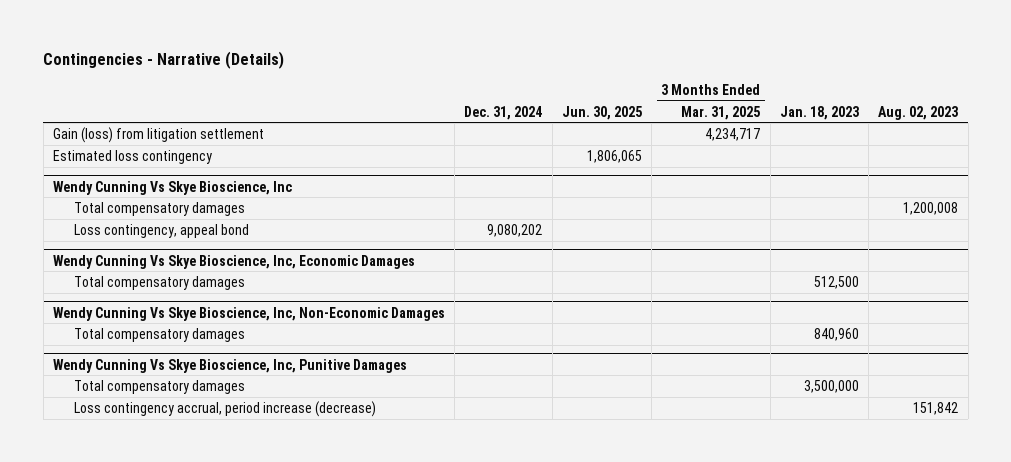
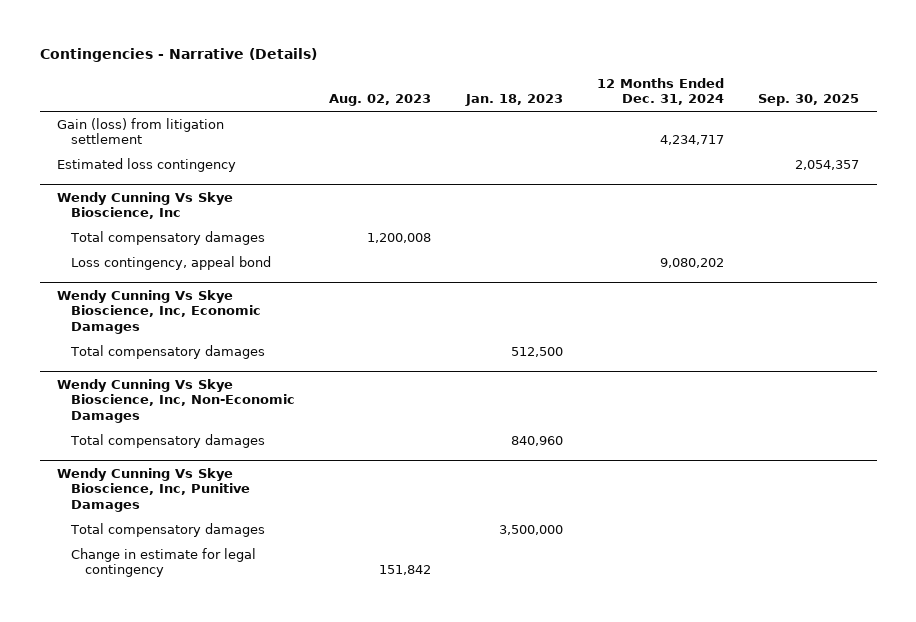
- | Dec. 31, 2024 | Jun. 30, 2025 | 3 Months Ended Mar. 31, 2025 | Jan. 18, 2023 | Aug. 02, 2023
+ | Aug. 02, 2023 | Jan. 18, 2023 | 12 Months Ended Dec. 31, 2024 | Sep. 30, 2025
@ Wendy Cunning Vs Skye Bioscience, Inc, Punitive Damages
- Loss contingency accrual, period increase (decrease) | | | | | 151,842
+ Change in estimate for legal contingency | 151,842 | | |

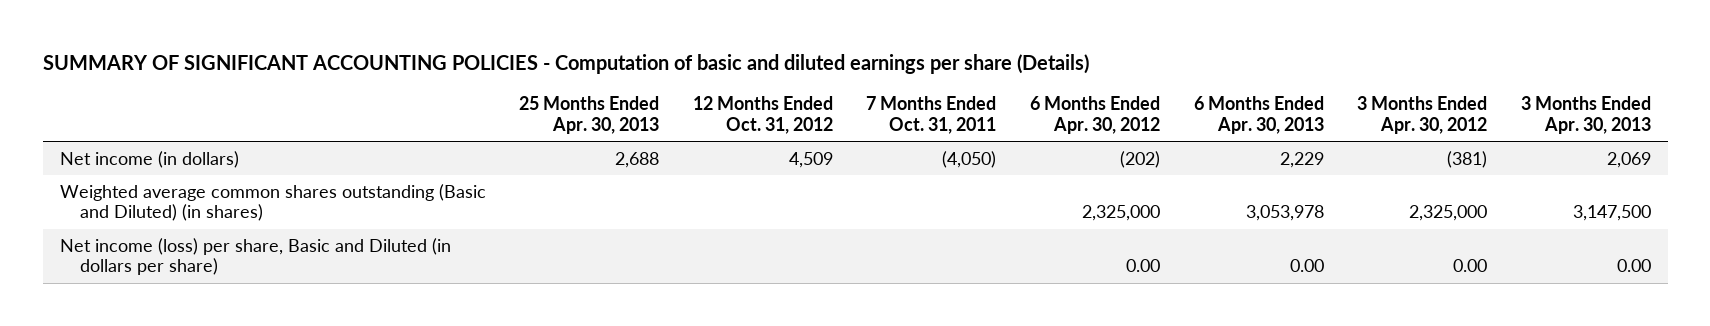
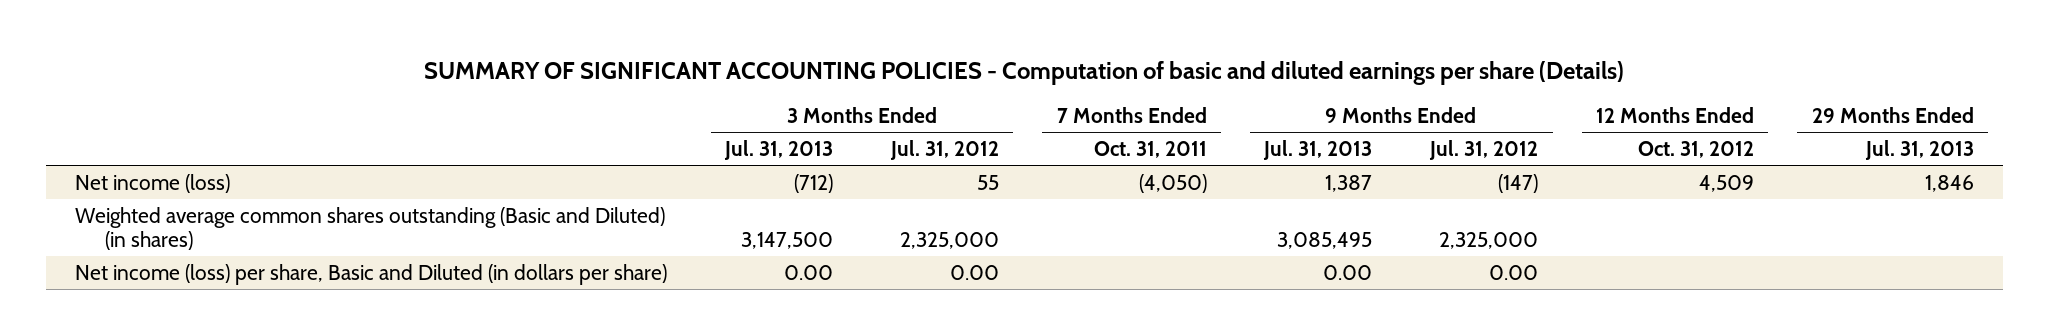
- | 25 Months Ended Apr. 30, 2013 | 12 Months Ended Oct. 31, 2012 | 7 Months Ended Oct. 31, 2011 | 6 Months Ended Apr. 30, 2012 | 6 Months Ended Apr. 30, 2013 | 3 Months Ended Apr. 30, 2012 | 3 Months Ended Apr. 30, 2013
+ | 3 Months Ended Jul. 31, 2013 | 3 Months Ended Jul. 31, 2012 | 7 Months Ended Oct. 31, 2011 | 9 Months Ended Jul. 31, 2013 | 9 Months Ended Jul. 31, 2012 | 12 Months Ended Oct. 31, 2012 | 29 Months Ended Jul. 31, 2013
- Net income (in dollars) | 2,688 | 4,509 | (4,050) | (202) | 2,229 | (381) | 2,069
+ Net income (loss) | (712) | 55 | (4,050) | 1,387 | (147) | 4,509 | 1,846

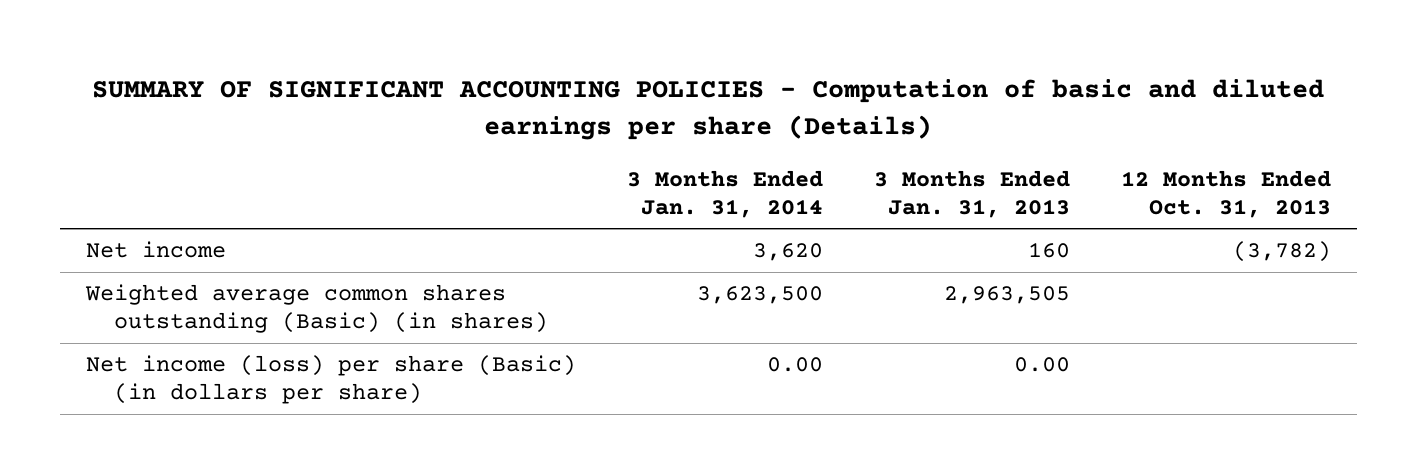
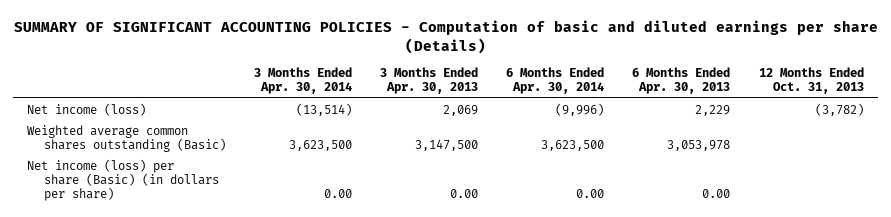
- | 3 Months Ended Jan. 31, 2014 | 3 Months Ended Jan. 31, 2013 | 12 Months Ended Oct. 31, 2013
+ | 3 Months Ended Apr. 30, 2014 | 3 Months Ended Apr. 30, 2013 | 6 Months Ended Apr. 30, 2014 | 6 Months Ended Apr. 30, 2013 | 12 Months Ended Oct. 31, 2013
- Net income | 3,620 | 160 | (3,782)
- Weighted average common shares outstanding (Basic) (in shares) | 3,623,500 | 2,963,505 |
+ Net income (loss) | (13,514) | 2,069 | (9,996) | 2,229 | (3,782)
+ Weighted average common shares outstanding (Basic) | 3,623,500 | 3,147,500 | 3,623,500 | 3,053,978 |

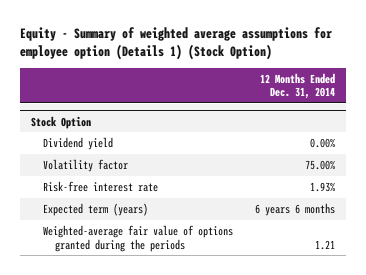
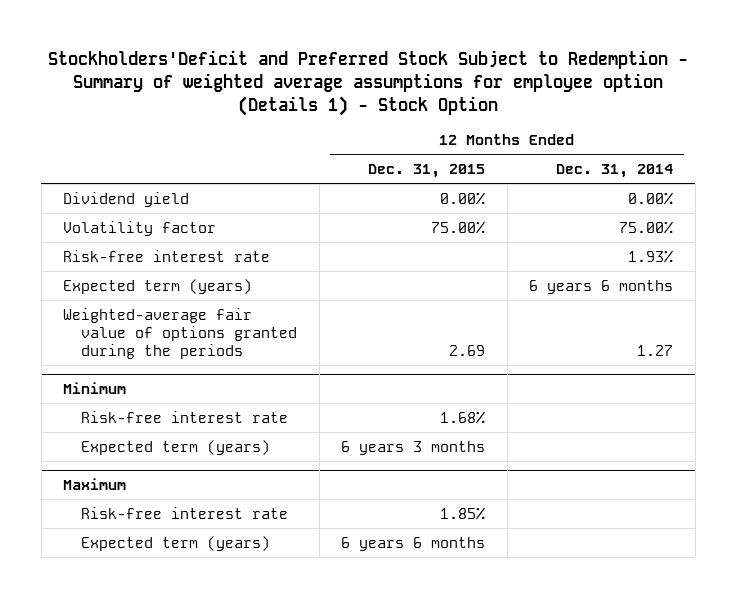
- Equity - Summary of weighted average assumptions for employee option (Details 1) (Stock Option)
+ Stockholders'Deficit and Preferred Stock Subject to Redemption - Summary of weighted average assumptions for employee option (Details 1) - Stock Option
- | 12 Months Ended Dec. 31, 2014
+ | 12 Months Ended Dec. 31, 2015 | 12 Months Ended Dec. 31, 2014
- Stock Option
- Weighted-average fair value of options granted during the periods | 1.21
+ Weighted-average fair value of options granted during the periods | 2.69 | 1.27
+ Minimum
+ Risk-free interest rate | 1.68% |
+ Expected term (years) | 6 years 3 months |
+ Maximum
+ Risk-free interest rate | 1.85% |
+ Expected term (years) | 6 years 6 months |

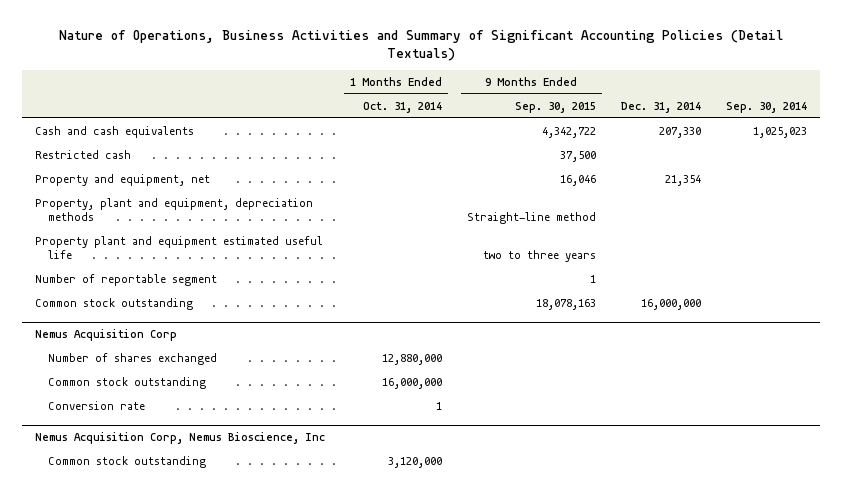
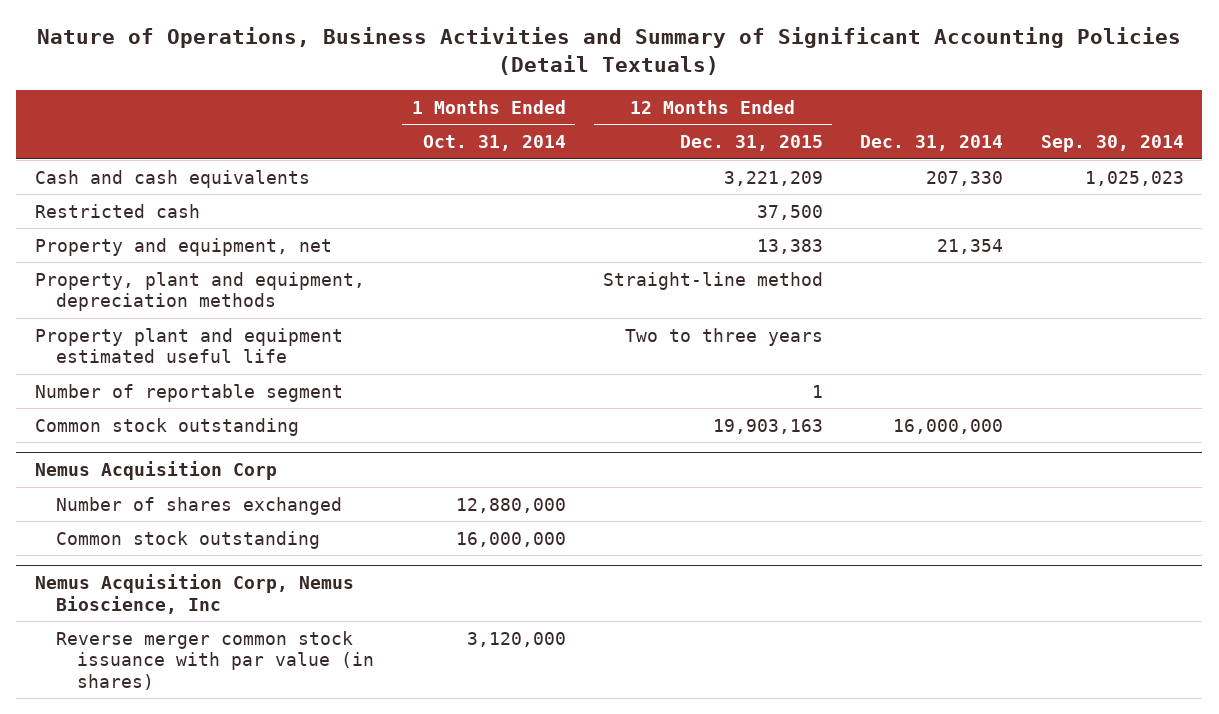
- | 1 Months Ended Oct. 31, 2014 | 9 Months Ended Sep. 30, 2015 | Dec. 31, 2014 | Sep. 30, 2014
+ | 1 Months Ended Oct. 31, 2014 | 12 Months Ended Dec. 31, 2015 | Dec. 31, 2014 | Sep. 30, 2014
@ Nemus Acquisition Corp
- Conversion rate | 1 | | |
@ Nemus Acquisition Corp, Nemus Bioscience, Inc
- Common stock outstanding | 3,120,000 | | |
+ Reverse merger common stock issuance with par value (in shares) | 3,120,000 | | |

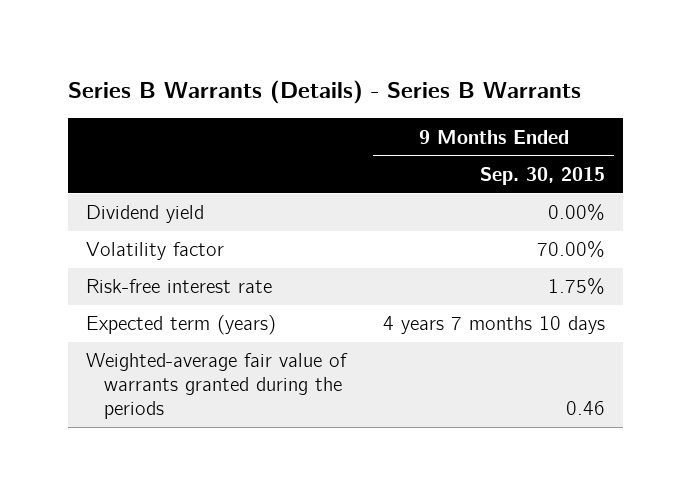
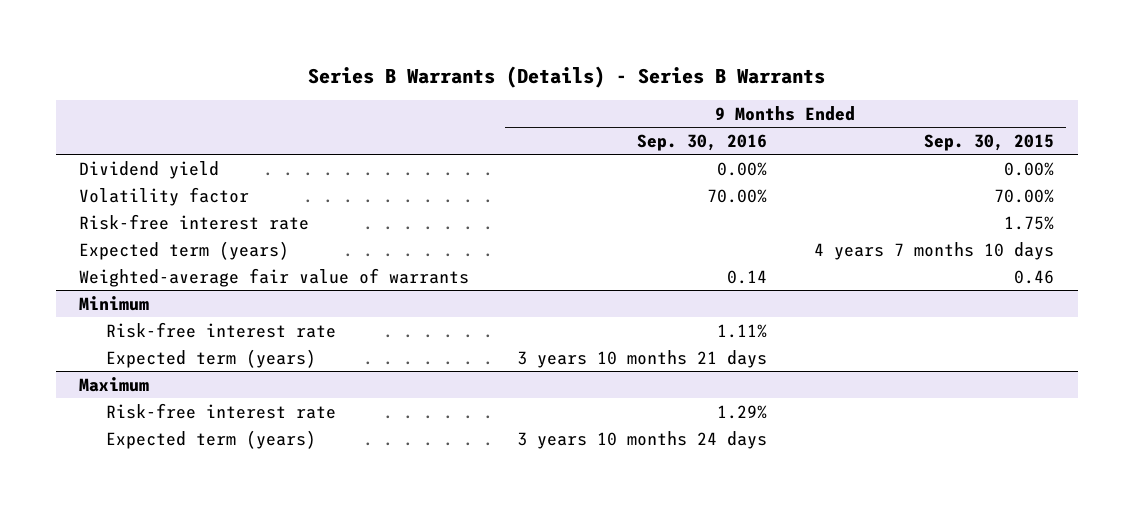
- | 9 Months Ended Sep. 30, 2015
+ | 9 Months Ended Sep. 30, 2016 | 9 Months Ended Sep. 30, 2015
- Weighted-average fair value of warrants granted during the periods | 0.46
+ Weighted-average fair value of warrants | 0.14 | 0.46
+ Minimum
+ Risk-free interest rate | 1.11% |
+ Expected term (years) | 3 years 10 months 21 days |
+ Maximum
+ Risk-free interest rate | 1.29% |
+ Expected term (years) | 3 years 10 months 24 days |

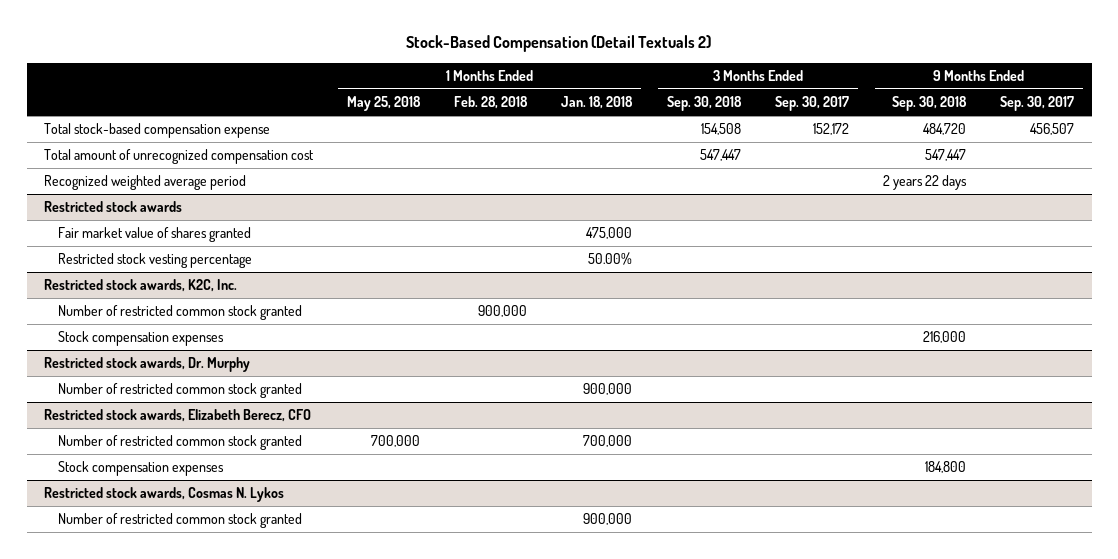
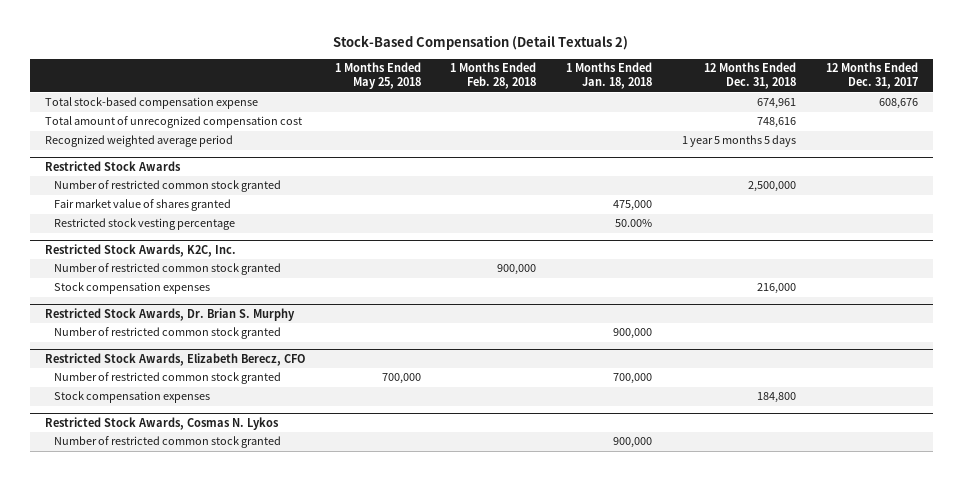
- | 1 Months Ended May 25, 2018 | 1 Months Ended Feb. 28, 2018 | 1 Months Ended Jan. 18, 2018 | 3 Months Ended Sep. 30, 2018 | 3 Months Ended Sep. 30, 2017 | 9 Months Ended Sep. 30, 2018 | 9 Months Ended Sep. 30, 2017
+ | 1 Months Ended May 25, 2018 | 1 Months Ended Feb. 28, 2018 | 1 Months Ended Jan. 18, 2018 | 12 Months Ended Dec. 31, 2018 | 12 Months Ended Dec. 31, 2017
- Restricted stock awards
+ Restricted Stock Awards
+ Number of restricted common stock granted | | | | 2,500,000 |
- Restricted stock awards, K2C, Inc.
+ Restricted Stock Awards, K2C, Inc.
- Restricted stock awards, Dr. Murphy
+ Restricted Stock Awards, Dr. Brian S. Murphy
- Restricted stock awards, Elizabeth Berecz, CFO
+ Restricted Stock Awards, Elizabeth Berecz, CFO
- Restricted stock awards, Cosmas N. Lykos
+ Restricted Stock Awards, Cosmas N. Lykos

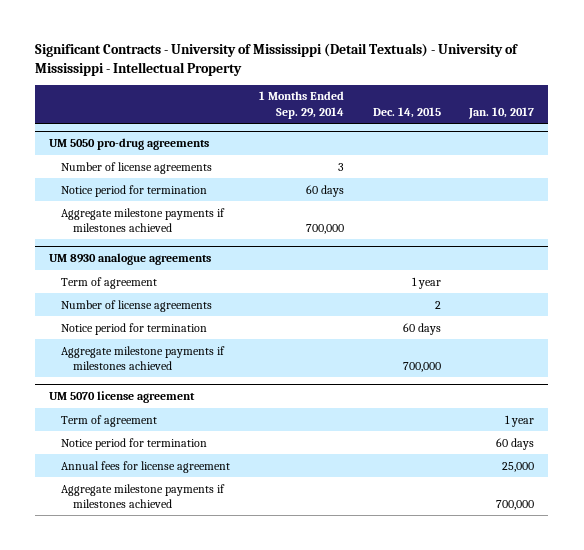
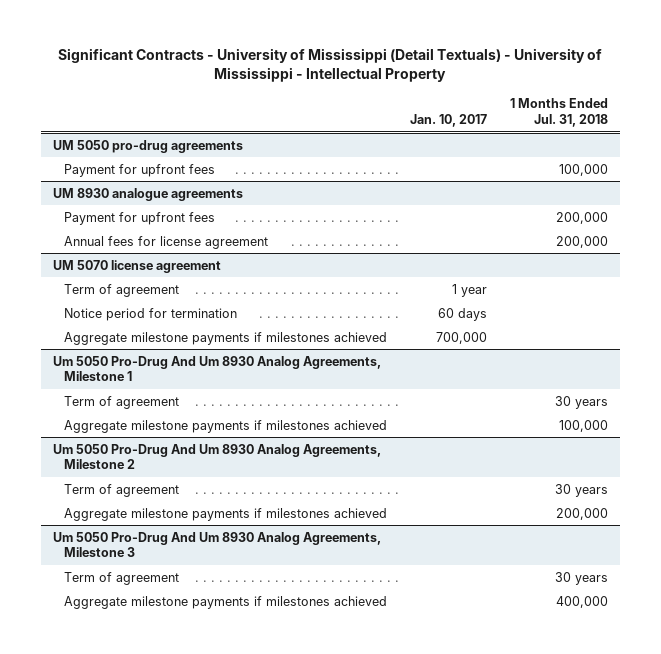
- | 1 Months Ended Sep. 29, 2014 | Dec. 14, 2015 | Jan. 10, 2017
+ | Jan. 10, 2017 | 1 Months Ended Jul. 31, 2018
@ UM 5050 pro-drug agreements
- Number of license agreements | 3 | |
- Notice period for termination | 60 days | |
- Aggregate milestone payments if milestones achieved | 700,000 | |
+ Payment for upfront fees | | 100,000
@ UM 8930 analogue agreements
- Term of agreement | | 1 year |
- Number of license agreements | | 2 |
- Notice period for termination | | 60 days |
- Aggregate milestone payments if milestones achieved | | 700,000 |
+ Payment for upfront fees | | 200,000
+ Annual fees for license agreement | | 200,000
@ UM 5070 license agreement
- Annual fees for license agreement | | | 25,000
+ Um 5050 Pro-Drug And Um 8930 Analog Agreements, Milestone 1
+ Term of agreement | | 30 years
+ Aggregate milestone payments if milestones achieved | | 100,000
+ Um 5050 Pro-Drug And Um 8930 Analog Agreements, Milestone 2
+ Term of agreement | | 30 years
+ Aggregate milestone payments if milestones achieved | | 200,000
+ Um 5050 Pro-Drug And Um 8930 Analog Agreements, Milestone 3
+ Term of agreement | | 30 years
+ Aggregate milestone payments if milestones achieved | | 400,000

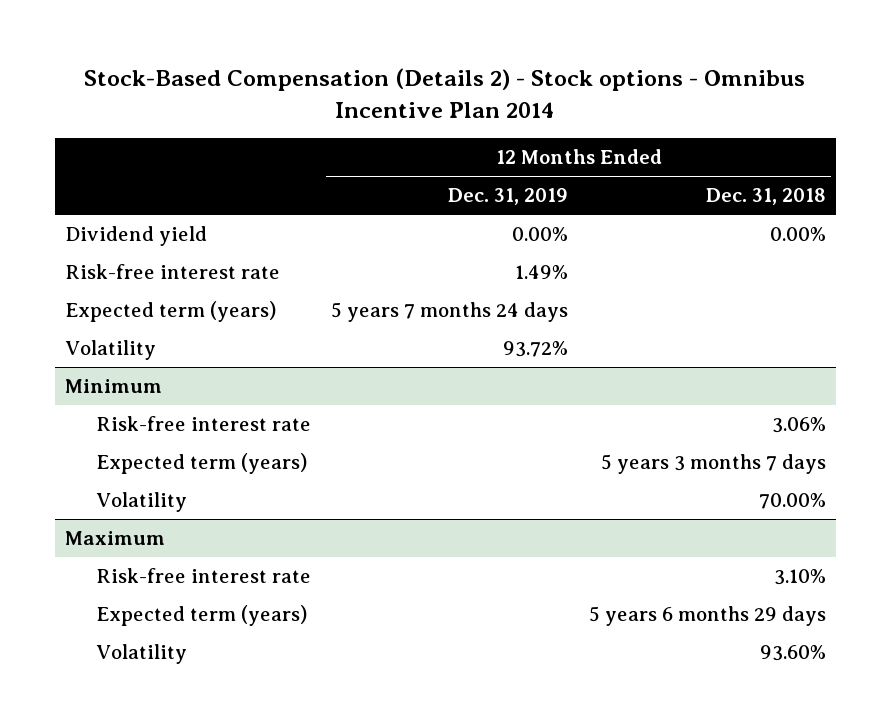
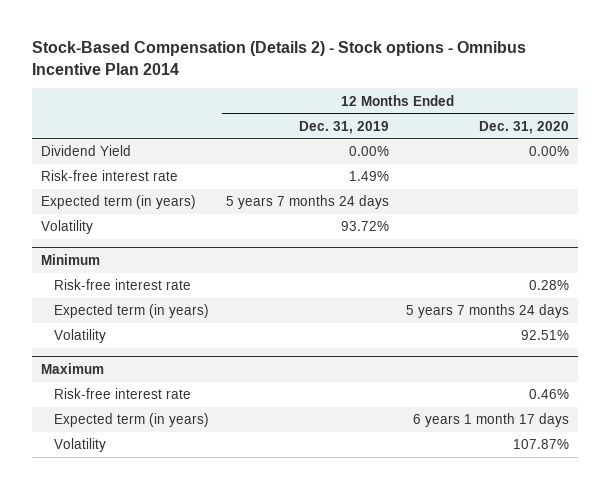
- | 12 Months Ended Dec. 31, 2019 | 12 Months Ended Dec. 31, 2018
+ | 12 Months Ended Dec. 31, 2019 | 12 Months Ended Dec. 31, 2020
- Dividend yield | 0.00% | 0.00%
+ Dividend Yield | 0.00% | 0.00%
- Expected term (years) | 5 years 7 months 24 days |
+ Expected term (in years) | 5 years 7 months 24 days |
@ Minimum
- Expected term (years) | | 5 years 3 months 7 days
+ Expected term (in years) | | 5 years 7 months 24 days
@ Maximum
- Expected term (years) | | 5 years 6 months 29 days
+ Expected term (in years) | | 6 years 1 month 17 days

